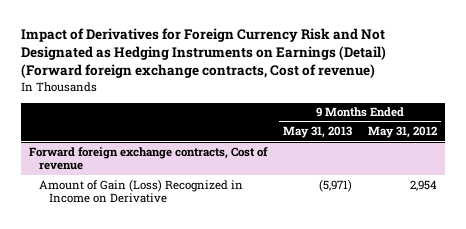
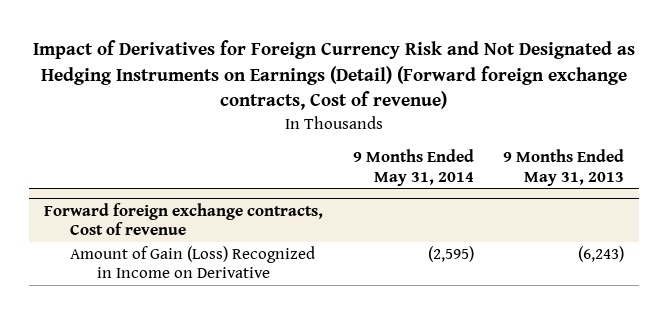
- | 9 Months Ended May 31, 2013 | 9 Months Ended May 31, 2012
+ | 9 Months Ended May 31, 2014 | 9 Months Ended May 31, 2013
@ Forward foreign exchange contracts, Cost of revenue
- Amount of Gain (Loss) Recognized in Income on Derivative | (5,971) | 2,954
+ Amount of Gain (Loss) Recognized in Income on Derivative | (2,595) | (6,243)

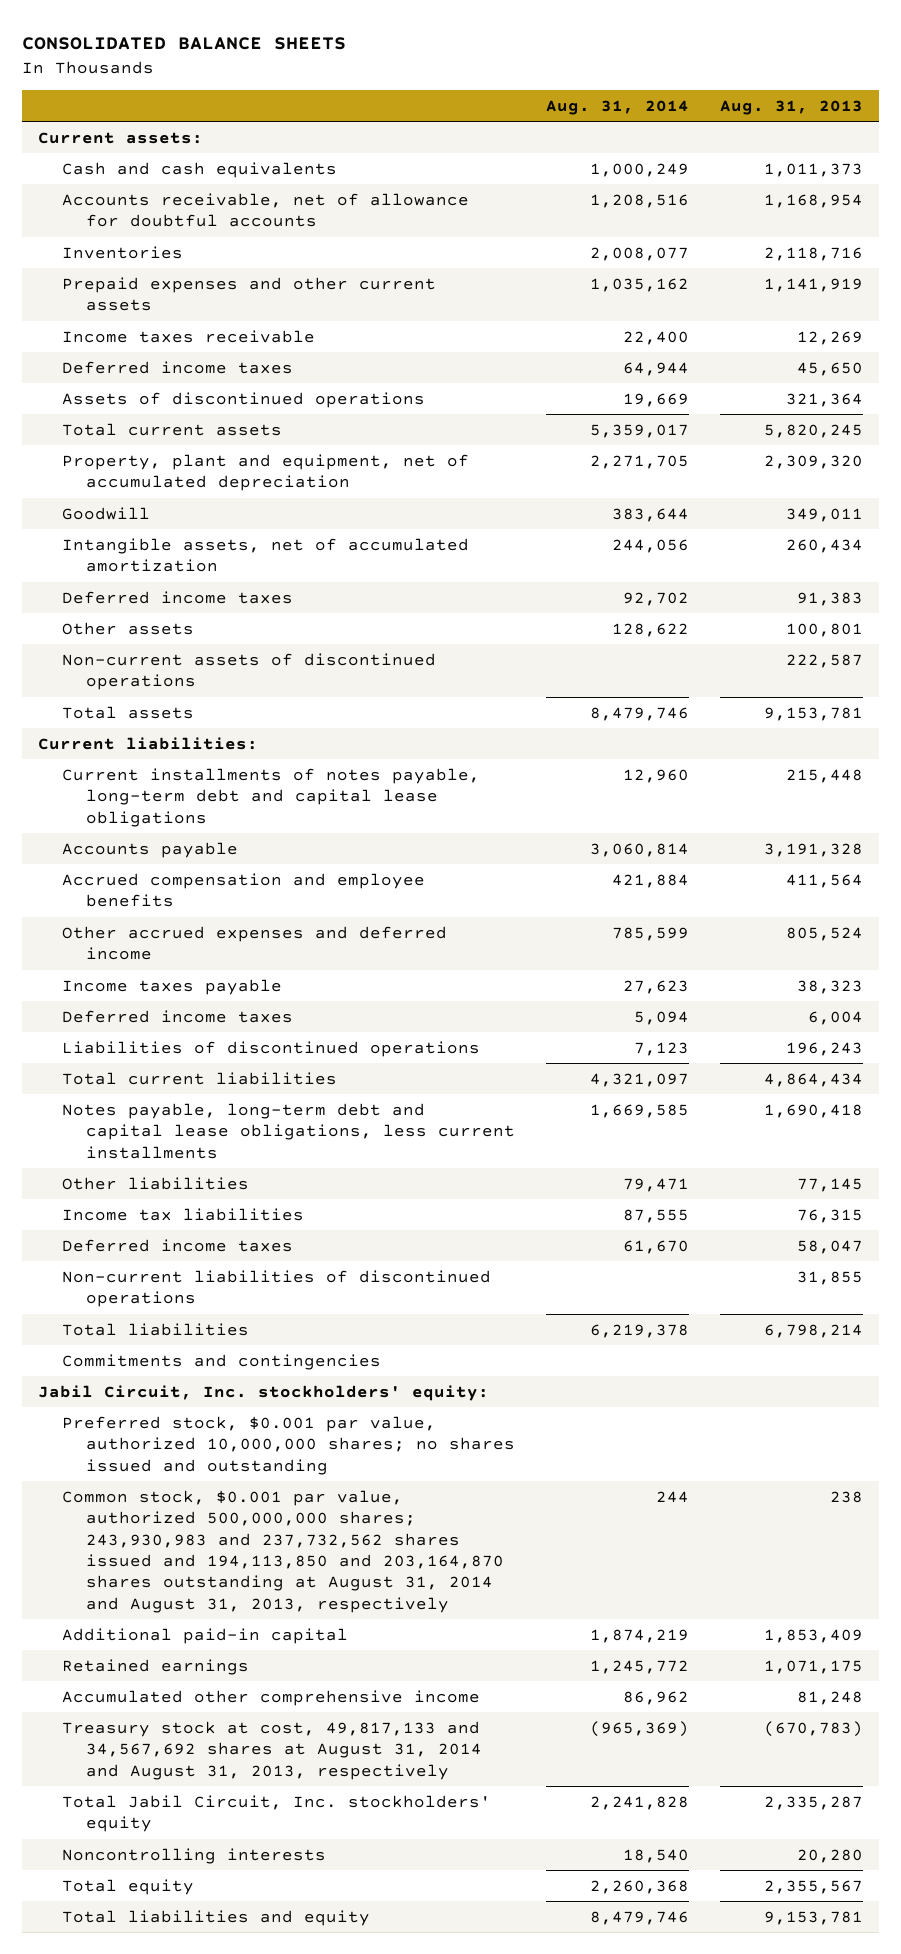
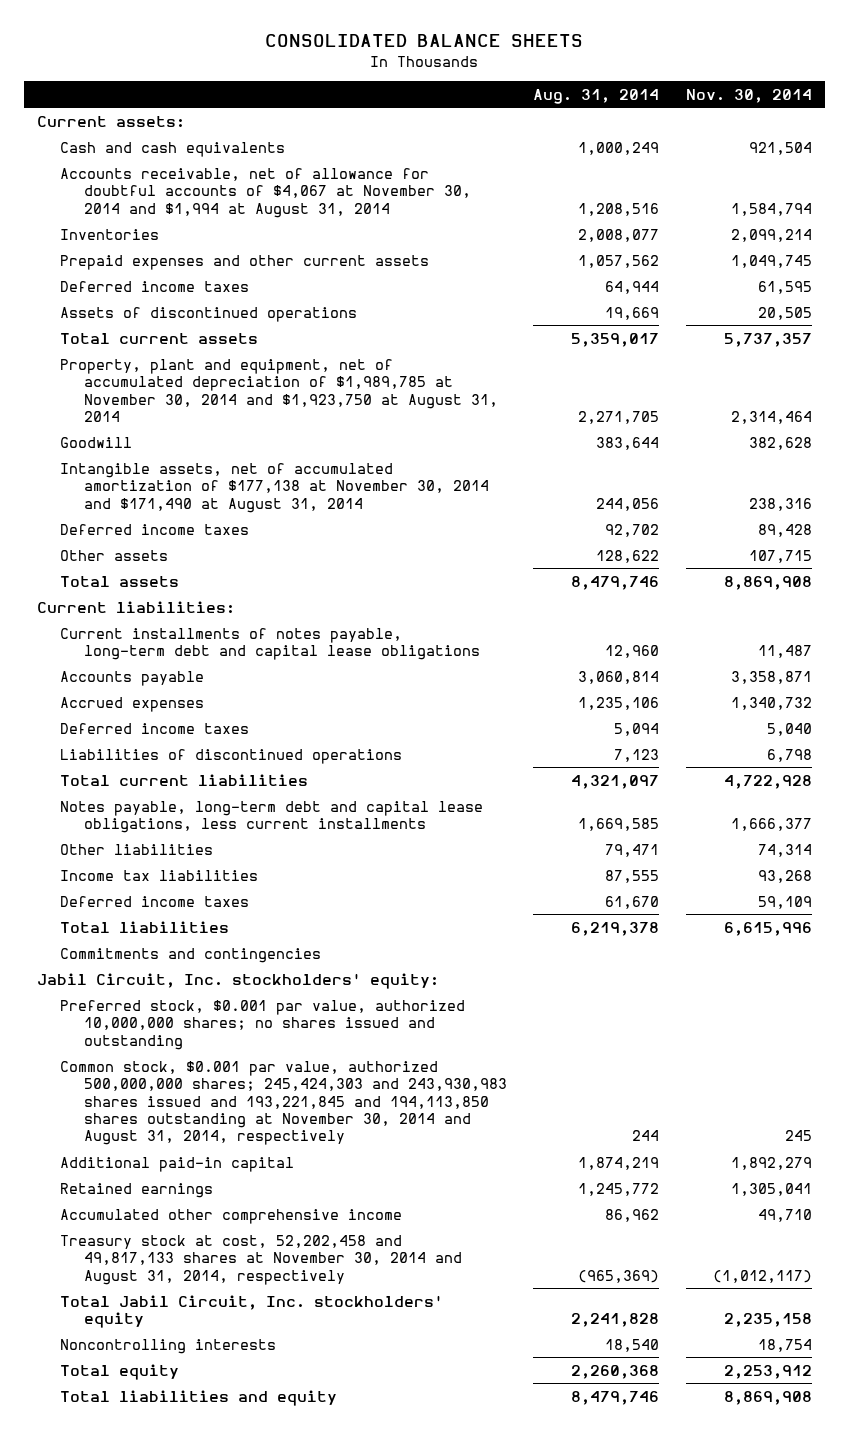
- | Aug. 31, 2014 | Aug. 31, 2013
+ | Aug. 31, 2014 | Nov. 30, 2014
- Accounts receivable, net of allowance for doubtful accounts | 1,208,516 | 1,168,954
+ Accounts receivable, net of allowance for doubtful accounts of $4,067 at November 30, 2014 and $1,994 at August 31, 2014 | 1,208,516 | 1,584,794
- Prepaid expenses and other current assets | 1,035,162 | 1,141,919
- Income taxes receivable | 22,400 | 12,269
+ Prepaid expenses and other current assets | 1,057,562 | 1,049,745
- Property, plant and equipment, net of accumulated depreciation | 2,271,705 | 2,309,320
+ Property, plant and equipment, net of accumulated depreciation of $1,989,785 at November 30, 2014 and $1,923,750 at August 31, 2014 | 2,271,705 | 2,314,464
- Intangible assets, net of accumulated amortization | 244,056 | 260,434
+ Intangible assets, net of accumulated amortization of $177,138 at November 30, 2014 and $171,490 at August 31, 2014 | 244,056 | 238,316
- Non-current assets of discontinued operations | | 222,587
- Accrued compensation and employee benefits | 421,884 | 411,564
- Other accrued expenses and deferred income | 785,599 | 805,524
- Income taxes payable | 27,623 | 38,323
+ Accrued expenses | 1,235,106 | 1,340,732
- Non-current liabilities of discontinued operations | | 31,855
- Common stock, $0.001 par value, authorized 500,000,000 shares; 243,930,983 and 237,732,562 shares issued and 194,113,850 and 203,164,870 shares outstanding at August 31, 2014 and August 31, 2013, respectively | 244 | 238
+ Common stock, $0.001 par value, authorized 500,000,000 shares; 245,424,303 and 243,930,983 shares issued and 193,221,845 and 194,113,850 shares outstanding at November 30, 2014 and August 31, 2014, respectively | 244 | 245
- Treasury stock at cost, 49,817,133 and 34,567,692 shares at August 31, 2014 and August 31, 2013, respectively | (965,369) | (670,783)
+ Treasury stock at cost, 52,202,458 and 49,817,133 shares at November 30, 2014 and August 31, 2014, respectively | (965,369) | (1,012,117)

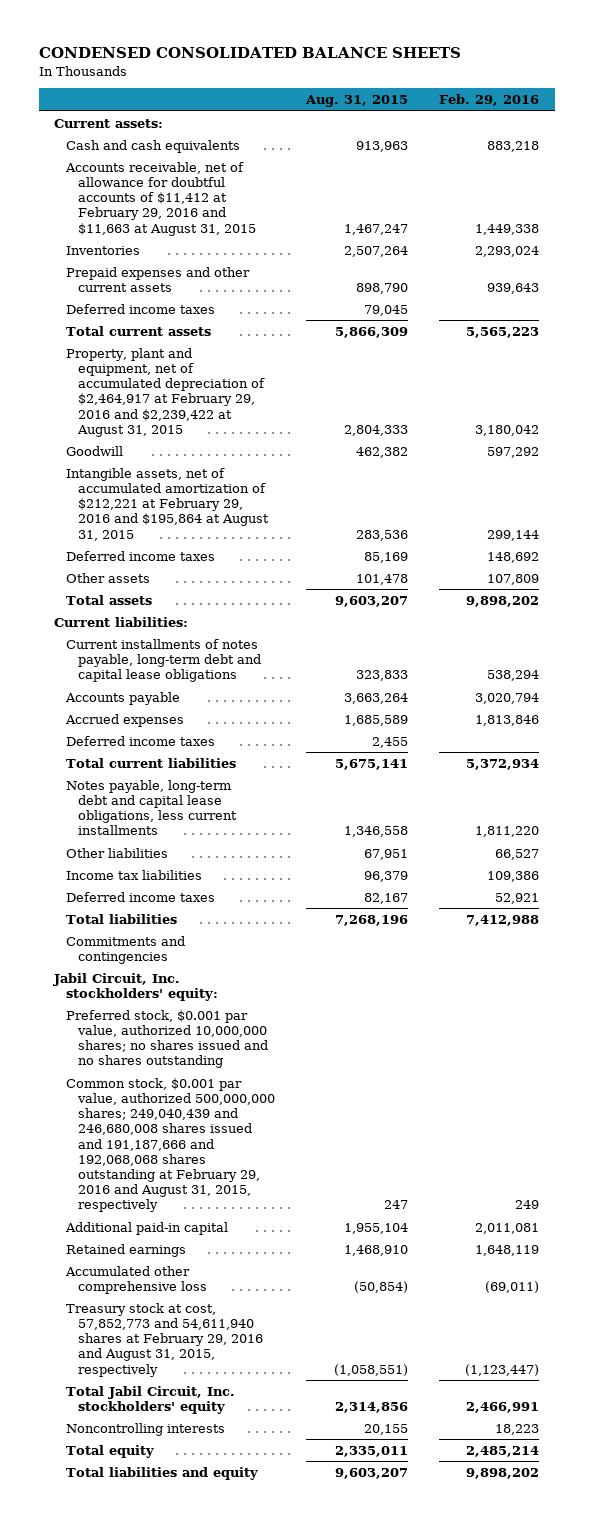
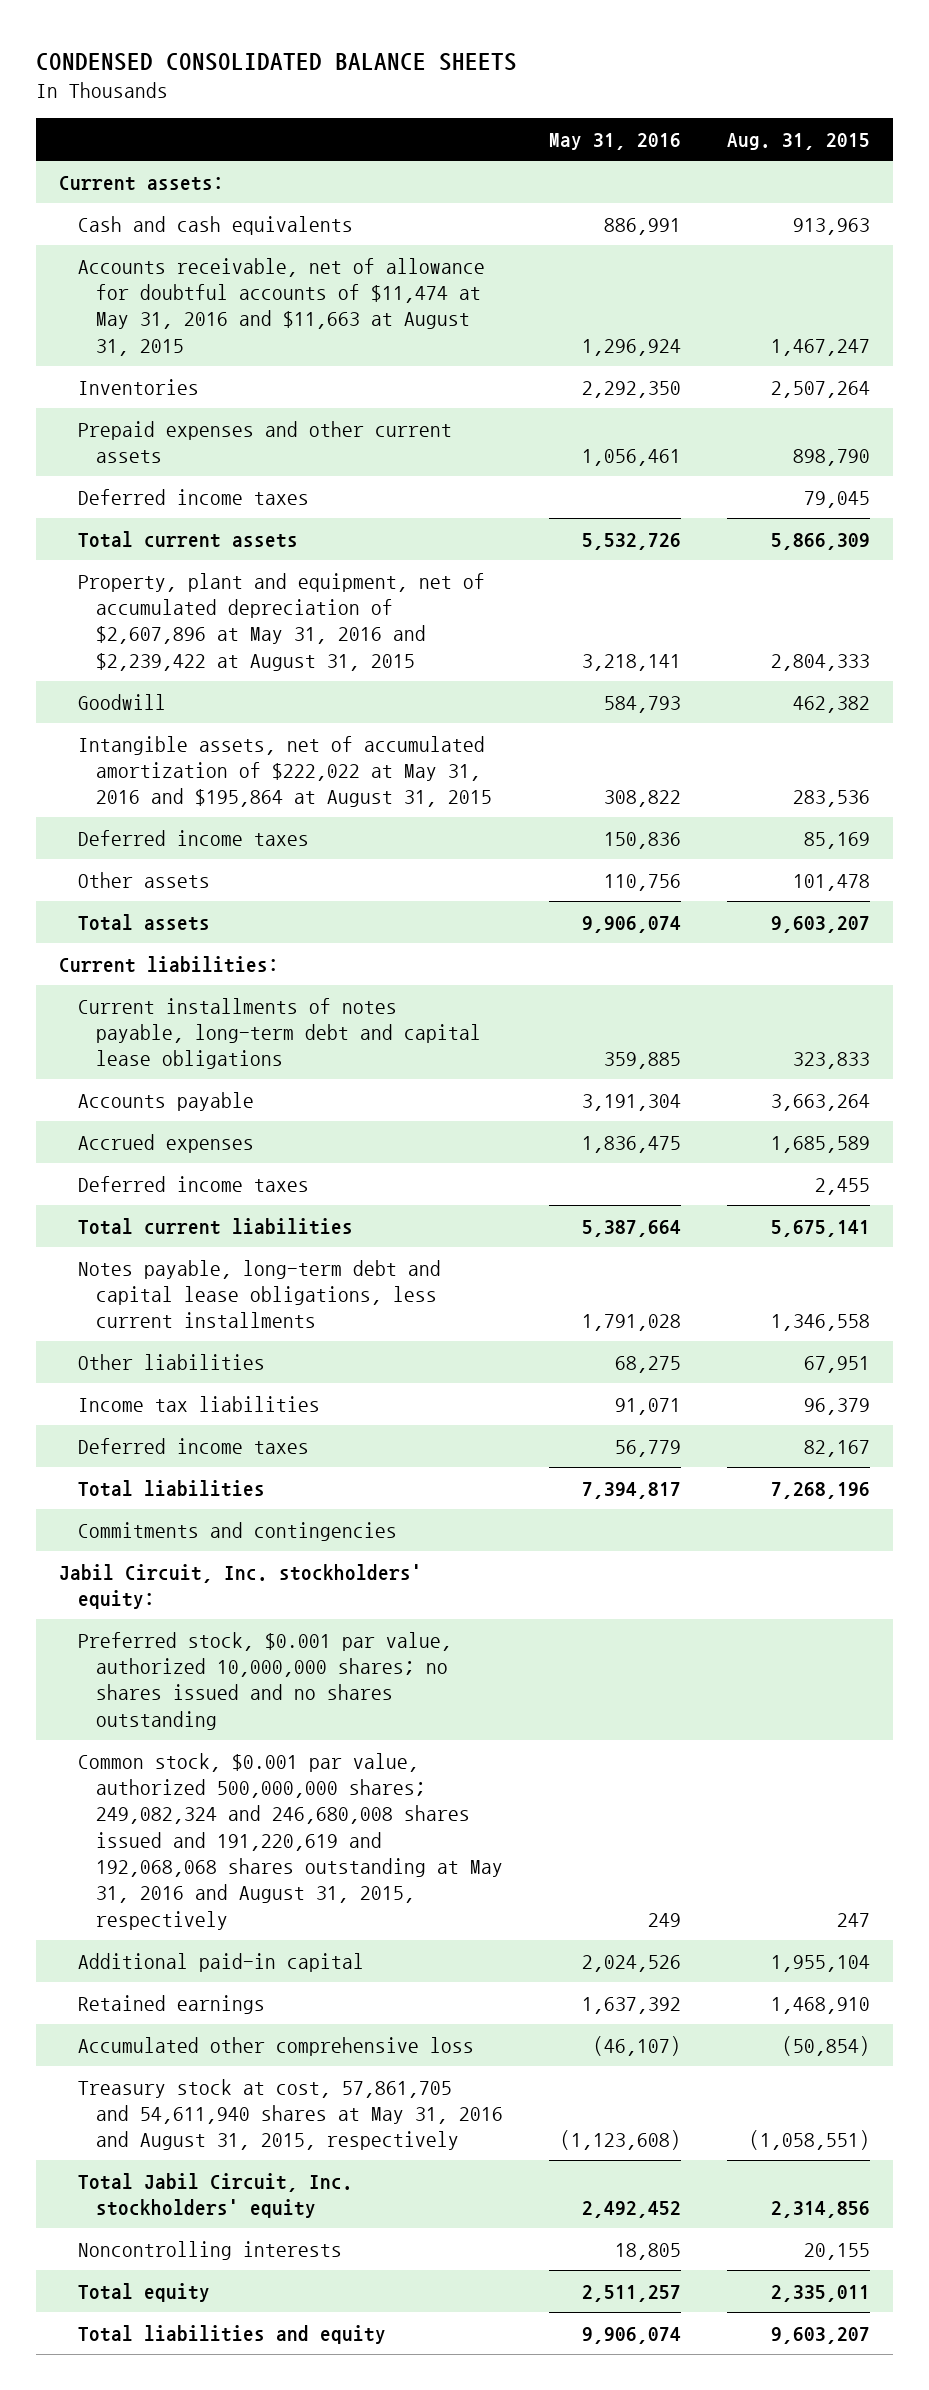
- | Aug. 31, 2015 | Feb. 29, 2016
+ | May 31, 2016 | Aug. 31, 2015
- Accounts receivable, net of allowance for doubtful accounts of $11,412 at February 29, 2016 and $11,663 at August 31, 2015 | 1,467,247 | 1,449,338
+ Accounts receivable, net of allowance for doubtful accounts of $11,474 at May 31, 2016 and $11,663 at August 31, 2015 | 1,296,924 | 1,467,247
- Property, plant and equipment, net of accumulated depreciation of $2,464,917 at February 29, 2016 and $2,239,422 at August 31, 2015 | 2,804,333 | 3,180,042
+ Property, plant and equipment, net of accumulated depreciation of $2,607,896 at May 31, 2016 and $2,239,422 at August 31, 2015 | 3,218,141 | 2,804,333
- Intangible assets, net of accumulated amortization of $212,221 at February 29, 2016 and $195,864 at August 31, 2015 | 283,536 | 299,144
+ Intangible assets, net of accumulated amortization of $222,022 at May 31, 2016 and $195,864 at August 31, 2015 | 308,822 | 283,536
- Common stock, $0.001 par value, authorized 500,000,000 shares; 249,040,439 and 246,680,008 shares issued and 191,187,666 and 192,068,068 shares outstanding at February 29, 2016 and August 31, 2015, respectively | 247 | 249
+ Common stock, $0.001 par value, authorized 500,000,000 shares; 249,082,324 and 246,680,008 shares issued and 191,220,619 and 192,068,068 shares outstanding at May 31, 2016 and August 31, 2015, respectively | 249 | 247
- Treasury stock at cost, 57,852,773 and 54,611,940 shares at February 29, 2016 and August 31, 2015, respectively | (1,058,551) | (1,123,447)
+ Treasury stock at cost, 57,861,705 and 54,611,940 shares at May 31, 2016 and August 31, 2015, respectively | (1,123,608) | (1,058,551)

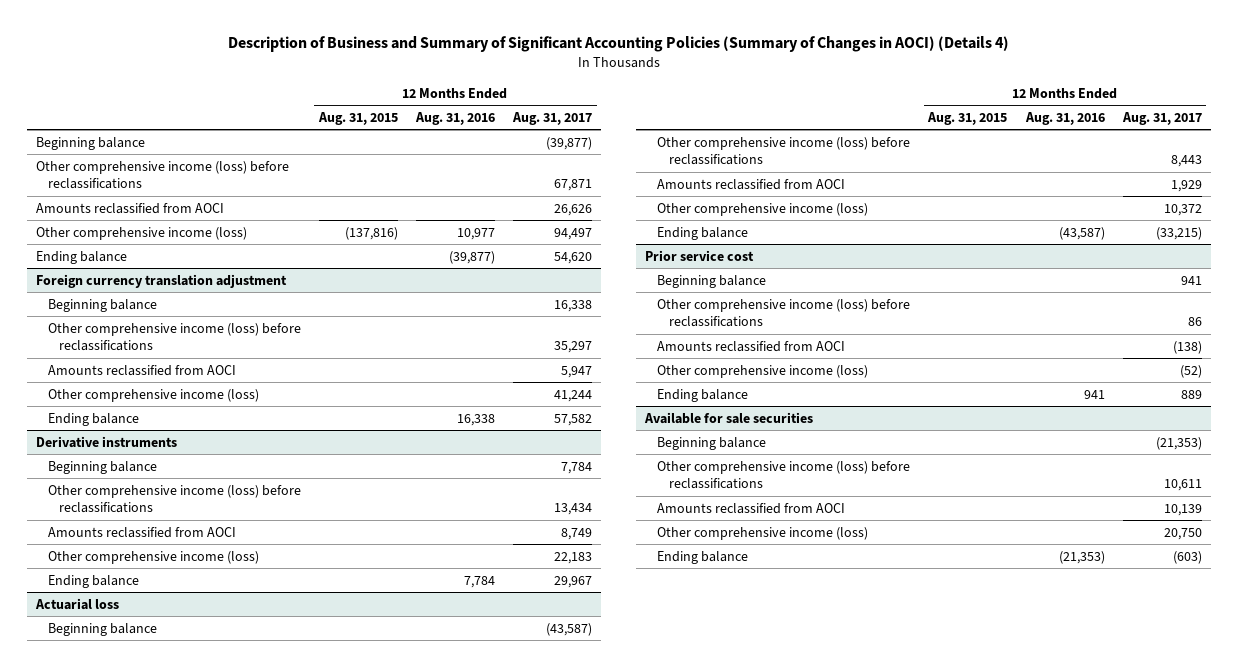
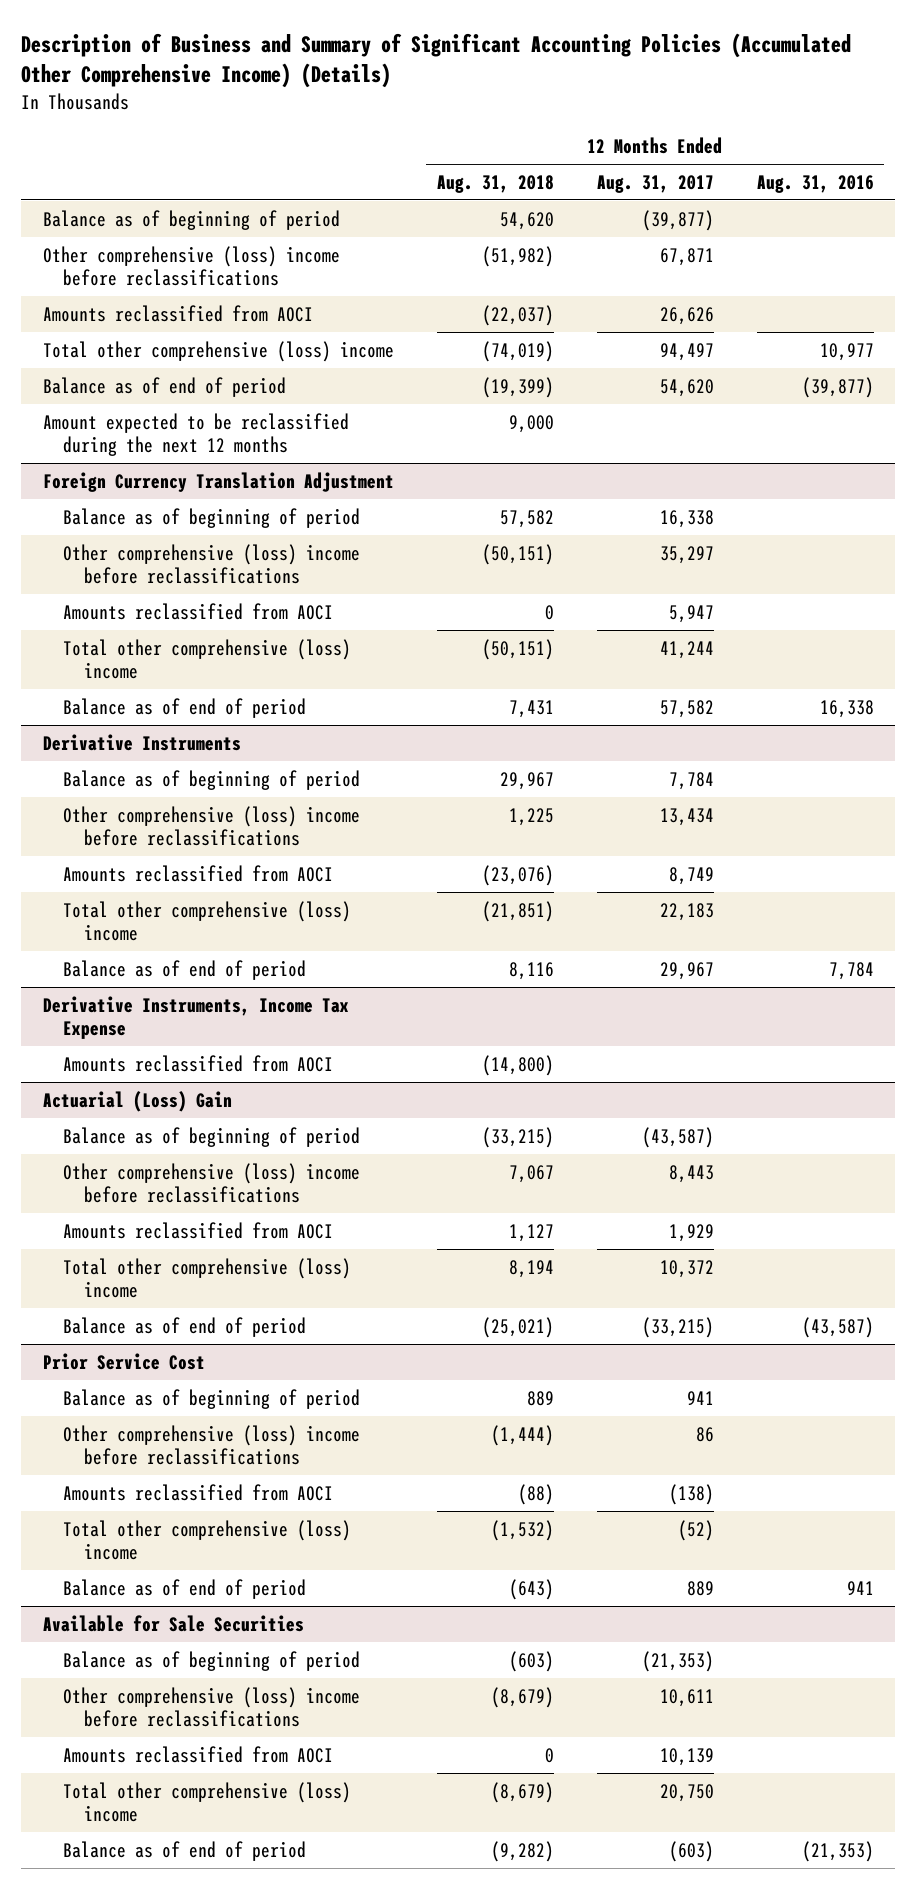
- Description of Business and Summary of Significant Accounting Policies (Summary of Changes in AOCI) (Details 4)
+ Description of Business and Summary of Significant Accounting Policies (Accumulated Other Comprehensive Income) (Details)
- | 12 Months Ended Aug. 31, 2015 | 12 Months Ended Aug. 31, 2016 | 12 Months Ended Aug. 31, 2017
+ | 12 Months Ended Aug. 31, 2018 | 12 Months Ended Aug. 31, 2017 | 12 Months Ended Aug. 31, 2016
- Beginning balance | | | (39,877)
- Other comprehensive income (loss) before reclassifications | | | 67,871
+ Balance as of beginning of period | 54,620 | (39,877) |
+ Other comprehensive (loss) income before reclassifications | (51,982) | 67,871 |
- Other comprehensive income (loss) | (137,816) | 10,977 | 94,497
- Ending balance | | (39,877) | 54,620
- Foreign currency translation adjustment
- Beginning balance | | | 16,338
- Other comprehensive income (loss) before reclassifications | | | 35,297
+ Total other comprehensive (loss) income | (74,019) | 94,497 | 10,977
+ Balance as of end of period | (19,399) | 54,620 | (39,877)
+ Amount expected to be reclassified during the next 12 months | 9,000 | |
+ Foreign Currency Translation Adjustment
+ Balance as of beginning of period | 57,582 | 16,338 |
+ Other comprehensive (loss) income before reclassifications | (50,151) | 35,297 |
- Other comprehensive income (loss) | | | 41,244
- Ending balance | | 16,338 | 57,582
- Derivative instruments
- Beginning balance | | | 7,784
- Other comprehensive income (loss) before reclassifications | | | 13,434
+ Total other comprehensive (loss) income | (50,151) | 41,244 |
+ Balance as of end of period | 7,431 | 57,582 | 16,338
+ Derivative Instruments
+ Balance as of beginning of period | 29,967 | 7,784 |
+ Other comprehensive (loss) income before reclassifications | 1,225 | 13,434 |
- Other comprehensive income (loss) | | | 22,183
- Ending balance | | 7,784 | 29,967
- Actuarial loss
- Beginning balance | | | (43,587)
- Other comprehensive income (loss) before reclassifications | | | 8,443
+ Total other comprehensive (loss) income | (21,851) | 22,183 |
+ Balance as of end of period | 8,116 | 29,967 | 7,784
+ Derivative Instruments, Income Tax Expense
+ Amounts reclassified from AOCI | (14,800) | |
+ Actuarial (Loss) Gain
+ Balance as of beginning of period | (33,215) | (43,587) |
+ Other comprehensive (loss) income before reclassifications | 7,067 | 8,443 |
- Other comprehensive income (loss) | | | 10,372
- Ending balance | | (43,587) | (33,215)
- Prior service cost
- Beginning balance | | | 941
- Other comprehensive income (loss) before reclassifications | | | 86
+ Total other comprehensive (loss) income | 8,194 | 10,372 |
+ Balance as of end of period | (25,021) | (33,215) | (43,587)
+ Prior Service Cost
+ Balance as of beginning of period | 889 | 941 |
+ Other comprehensive (loss) income before reclassifications | (1,444) | 86 |
- Other comprehensive income (loss) | | | (52)
- Ending balance | | 941 | 889
- Available for sale securities
- Beginning balance | | | (21,353)
- Other comprehensive income (loss) before reclassifications | | | 10,611
+ Total other comprehensive (loss) income | (1,532) | (52) |
+ Balance as of end of period | (643) | 889 | 941
+ Available for Sale Securities
+ Balance as of beginning of period | (603) | (21,353) |
+ Other comprehensive (loss) income before reclassifications | (8,679) | 10,611 |
- Other comprehensive income (loss) | | | 20,750
- Ending balance | | (21,353) | (603)
+ Total other comprehensive (loss) income | (8,679) | 20,750 |
+ Balance as of end of period | (9,282) | (603) | (21,353)

